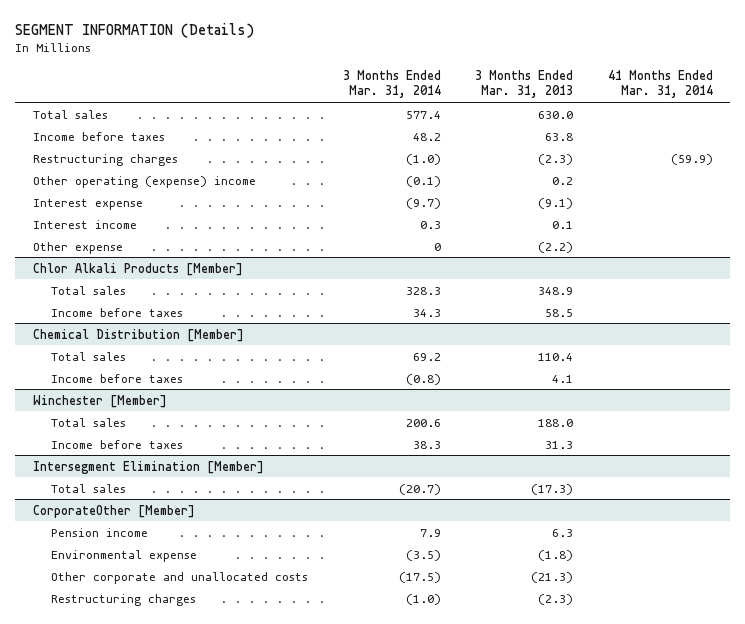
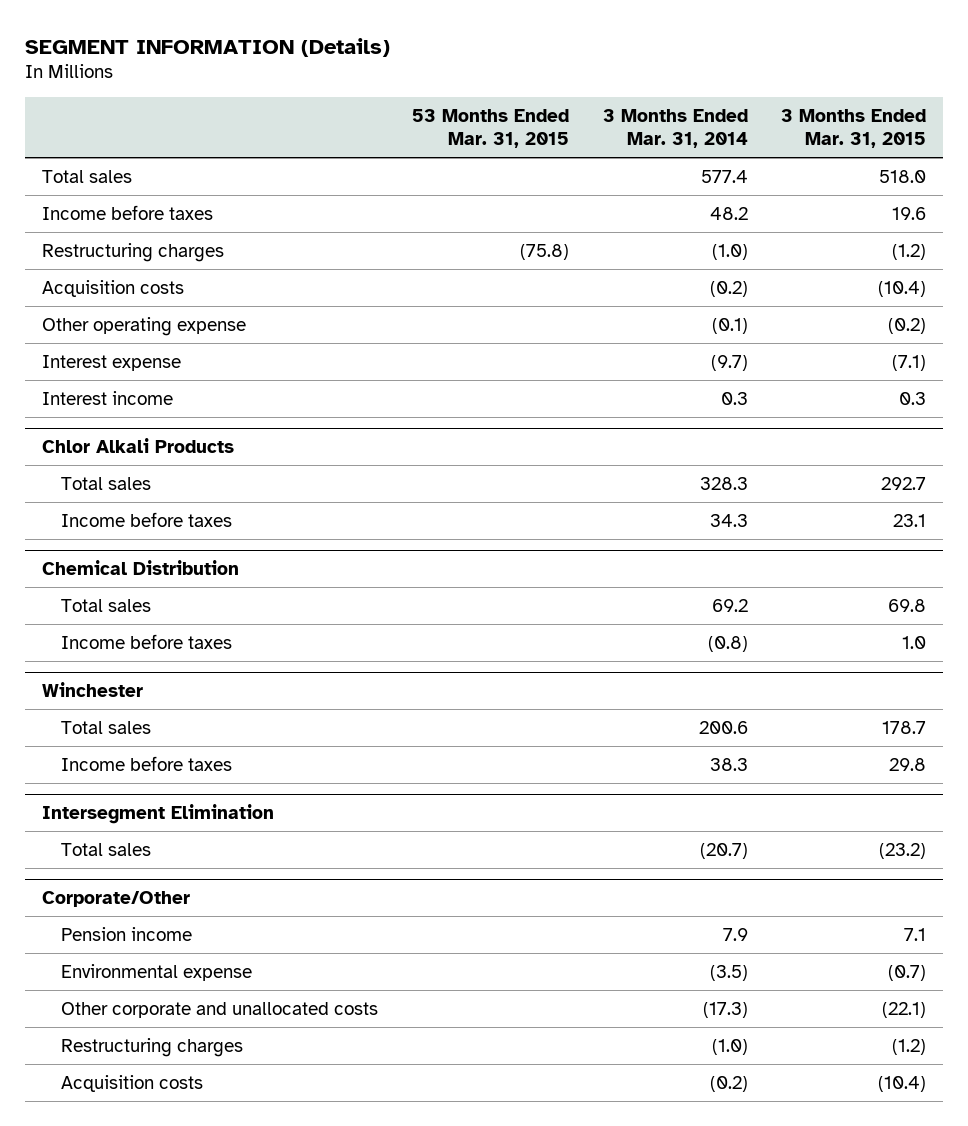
- | 3 Months Ended Mar. 31, 2014 | 3 Months Ended Mar. 31, 2013 | 41 Months Ended Mar. 31, 2014
+ | 53 Months Ended Mar. 31, 2015 | 3 Months Ended Mar. 31, 2014 | 3 Months Ended Mar. 31, 2015
- Other operating (expense) income | (0.1) | 0.2 |
+ Acquisition costs | | (0.2) | (10.4)
+ Other operating expense | | (0.1) | (0.2)
- Other expense | 0 | (2.2) |
- Chlor Alkali Products [Member]
+ Chlor Alkali Products
- Chemical Distribution [Member]
+ Chemical Distribution
- Winchester [Member]
+ Winchester
- Intersegment Elimination [Member]
+ Intersegment Elimination
- CorporateOther [Member]
+ Corporate/Other
- Other corporate and unallocated costs | (17.5) | (21.3) |
+ Other corporate and unallocated costs | | (17.3) | (22.1)
+ Acquisition costs | | (0.2) | (10.4)

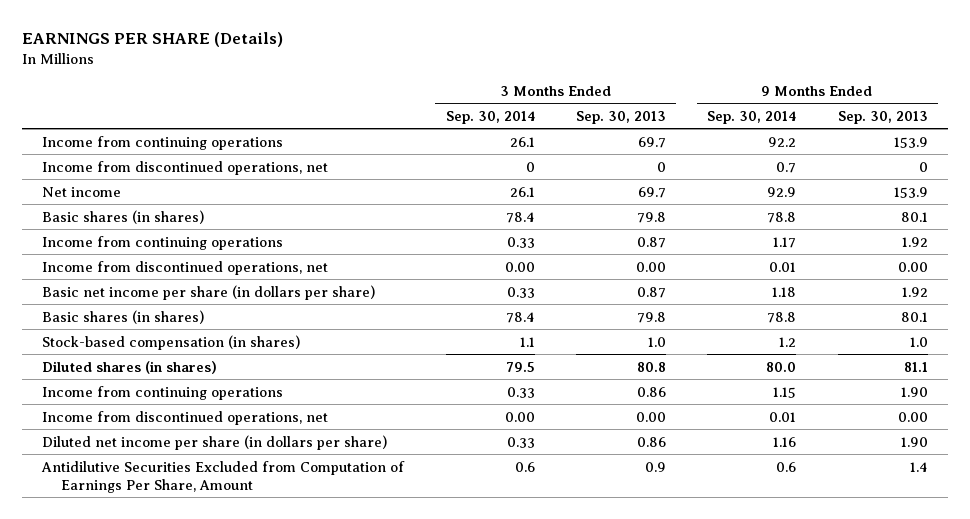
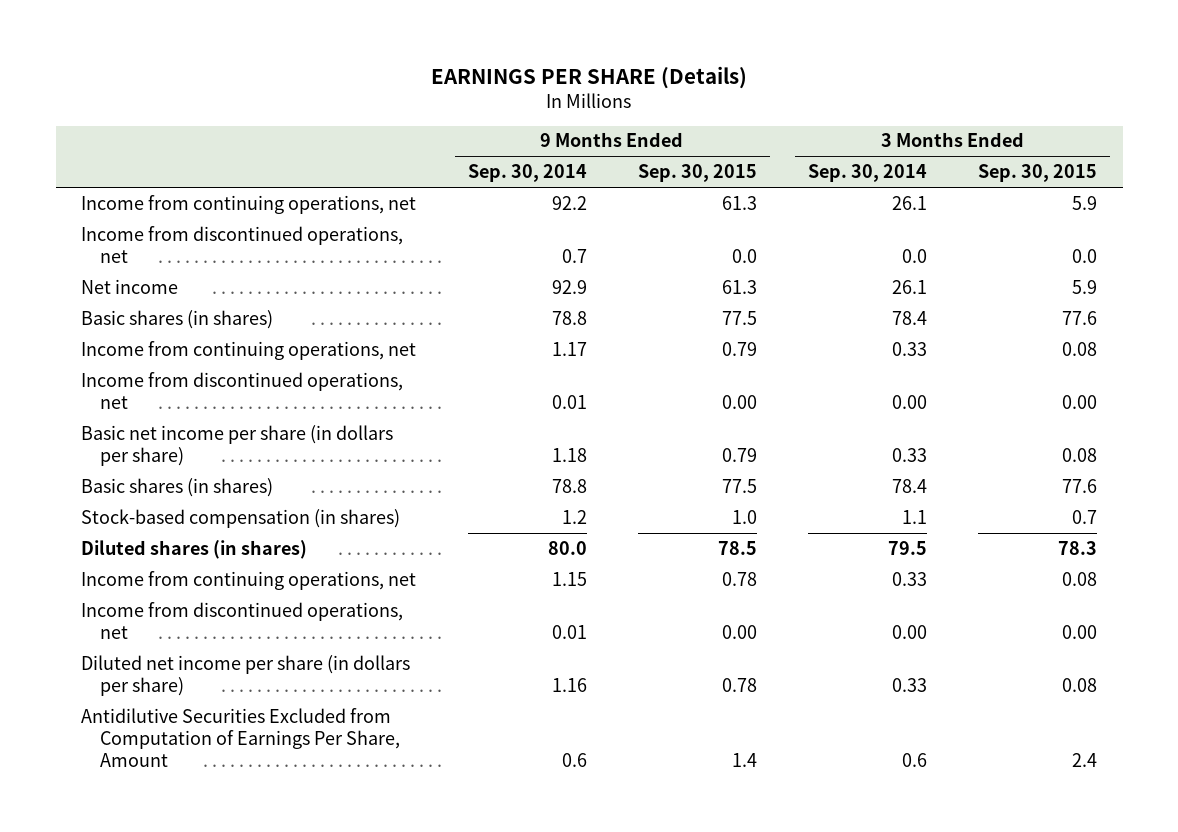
- | 3 Months Ended Sep. 30, 2014 | 3 Months Ended Sep. 30, 2013 | 9 Months Ended Sep. 30, 2014 | 9 Months Ended Sep. 30, 2013
+ | 9 Months Ended Sep. 30, 2014 | 9 Months Ended Sep. 30, 2015 | 3 Months Ended Sep. 30, 2014 | 3 Months Ended Sep. 30, 2015
- Income from continuing operations | 26.1 | 69.7 | 92.2 | 153.9
- Income from discontinued operations, net | 0 | 0 | 0.7 | 0
+ Income from continuing operations, net | 92.2 | 61.3 | 26.1 | 5.9
+ Income from discontinued operations, net | 0.7 | 0.0 | 0.0 | 0.0
- Income from continuing operations | 0.33 | 0.87 | 1.17 | 1.92
+ Income from continuing operations, net | 1.17 | 0.79 | 0.33 | 0.08
- Income from continuing operations | 0.33 | 0.86 | 1.15 | 1.90
+ Income from continuing operations, net | 1.15 | 0.78 | 0.33 | 0.08

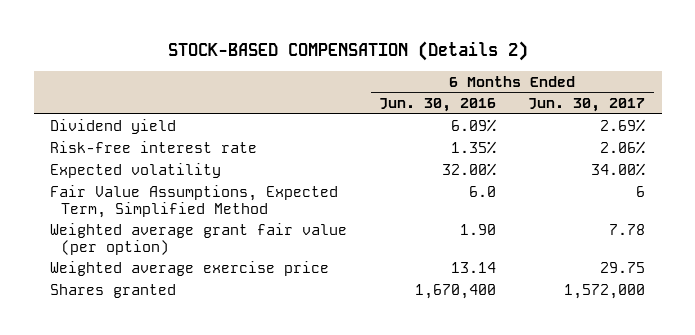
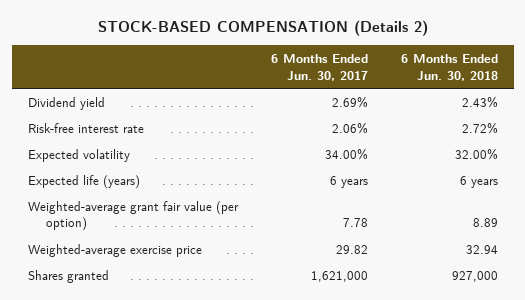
- | 6 Months Ended Jun. 30, 2016 | 6 Months Ended Jun. 30, 2017
+ | 6 Months Ended Jun. 30, 2017 | 6 Months Ended Jun. 30, 2018
- Fair Value Assumptions, Expected Term, Simplified Method | 6.0 | 6
- Weighted average grant fair value (per option) | 1.90 | 7.78
- Weighted average exercise price | 13.14 | 29.75
- Shares granted | 1,670,400 | 1,572,000
+ Expected life (years) | 6 years | 6 years
+ Weighted-average grant fair value (per option) | 7.78 | 8.89
+ Weighted-average exercise price | 29.82 | 32.94
+ Shares granted | 1,621,000 | 927,000

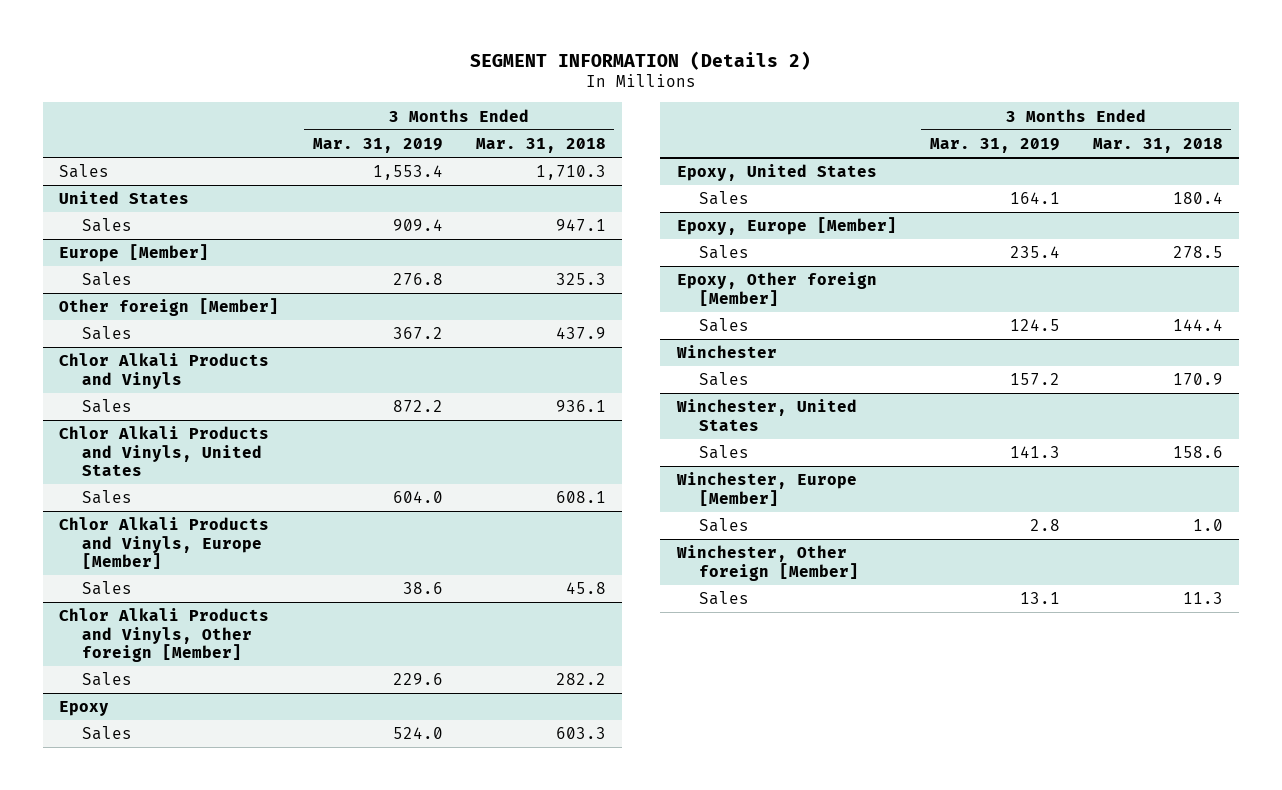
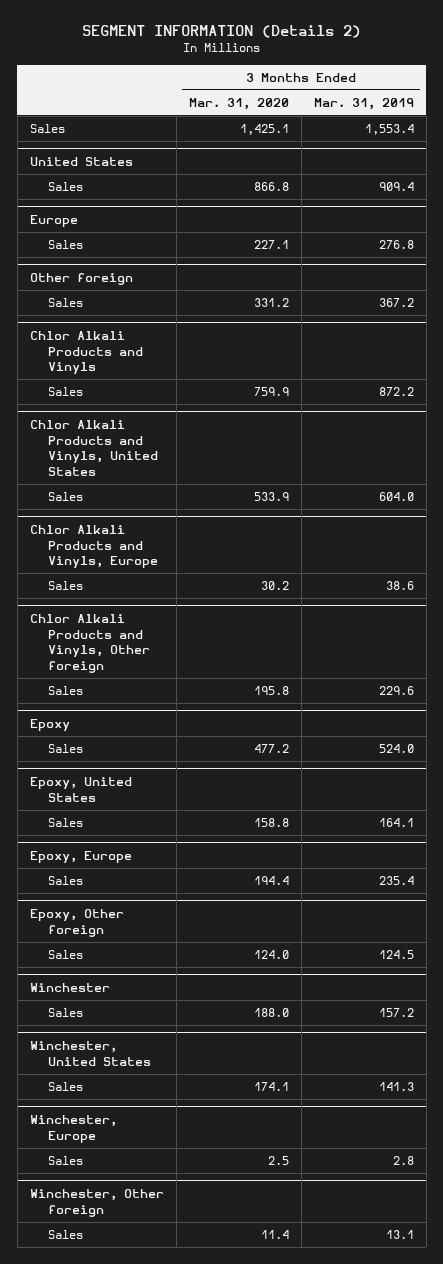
- | 3 Months Ended Mar. 31, 2019 | 3 Months Ended Mar. 31, 2018
+ | 3 Months Ended Mar. 31, 2020 | 3 Months Ended Mar. 31, 2019
- Europe [Member]
+ Europe
- Other foreign [Member]
+ Other foreign
- Chlor Alkali Products and Vinyls, Europe [Member]
+ Chlor Alkali Products and Vinyls, Europe
- Chlor Alkali Products and Vinyls, Other foreign [Member]
+ Chlor Alkali Products and Vinyls, Other foreign
- Epoxy, Europe [Member]
+ Epoxy, Europe
- Epoxy, Other foreign [Member]
+ Epoxy, Other foreign
- Winchester, Europe [Member]
+ Winchester, Europe
- Winchester, Other foreign [Member]
+ Winchester, Other foreign

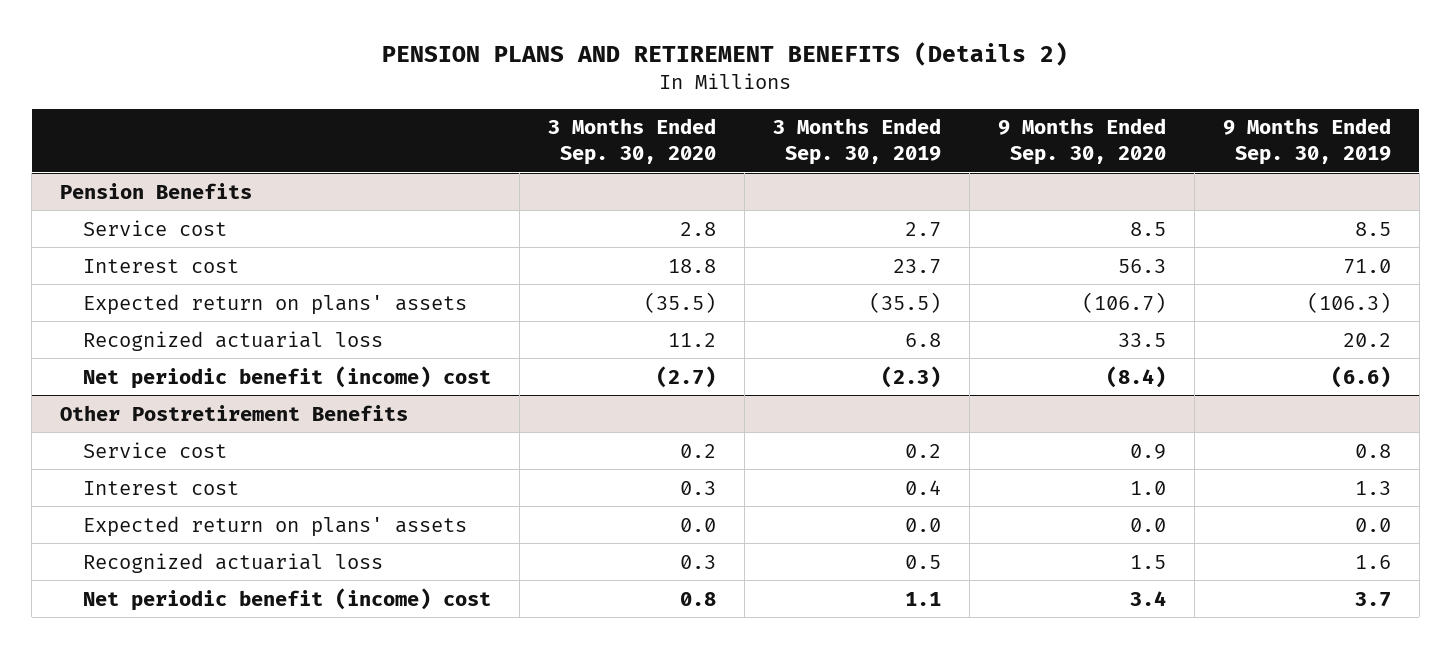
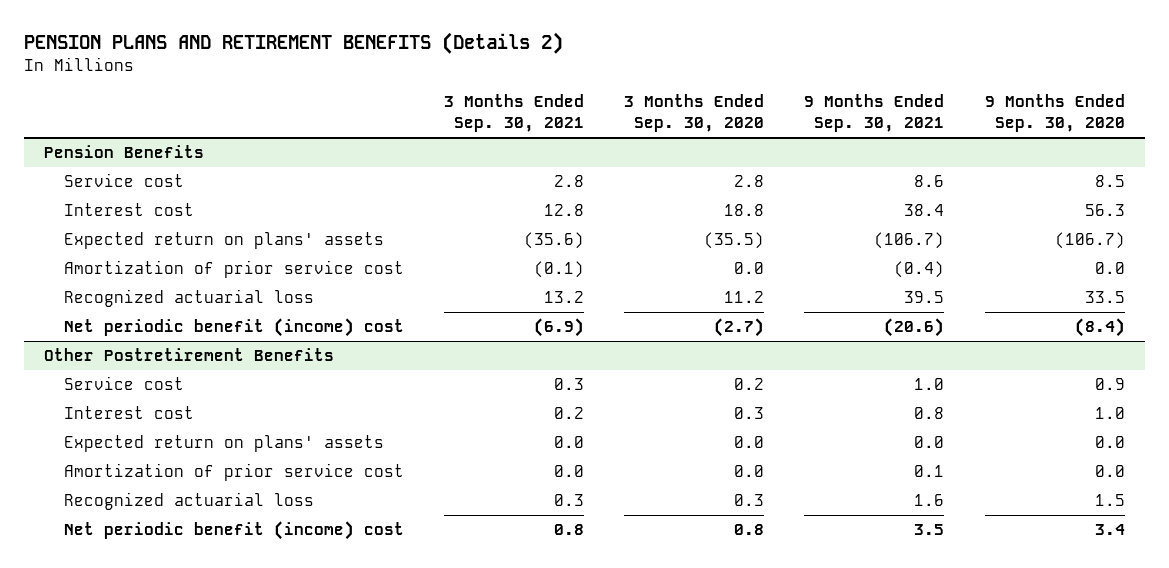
- | 3 Months Ended Sep. 30, 2020 | 3 Months Ended Sep. 30, 2019 | 9 Months Ended Sep. 30, 2020 | 9 Months Ended Sep. 30, 2019
+ | 3 Months Ended Sep. 30, 2021 | 3 Months Ended Sep. 30, 2020 | 9 Months Ended Sep. 30, 2021 | 9 Months Ended Sep. 30, 2020
@ Pension Benefits
+ Amortization of prior service cost | (0.1) | 0.0 | (0.4) | 0.0
@ Other Postretirement Benefits
+ Amortization of prior service cost | 0.0 | 0.0 | 0.1 | 0.0

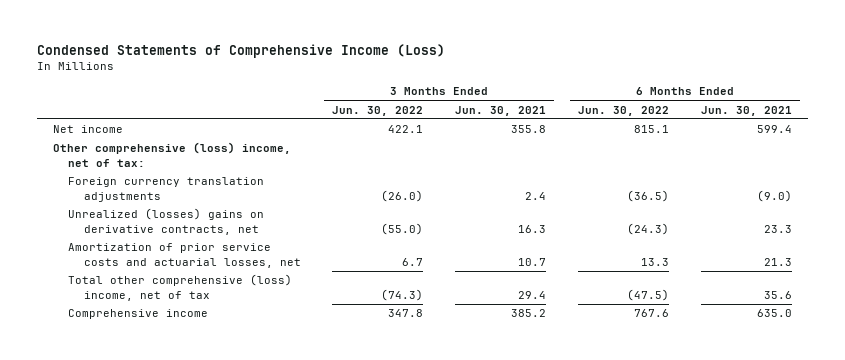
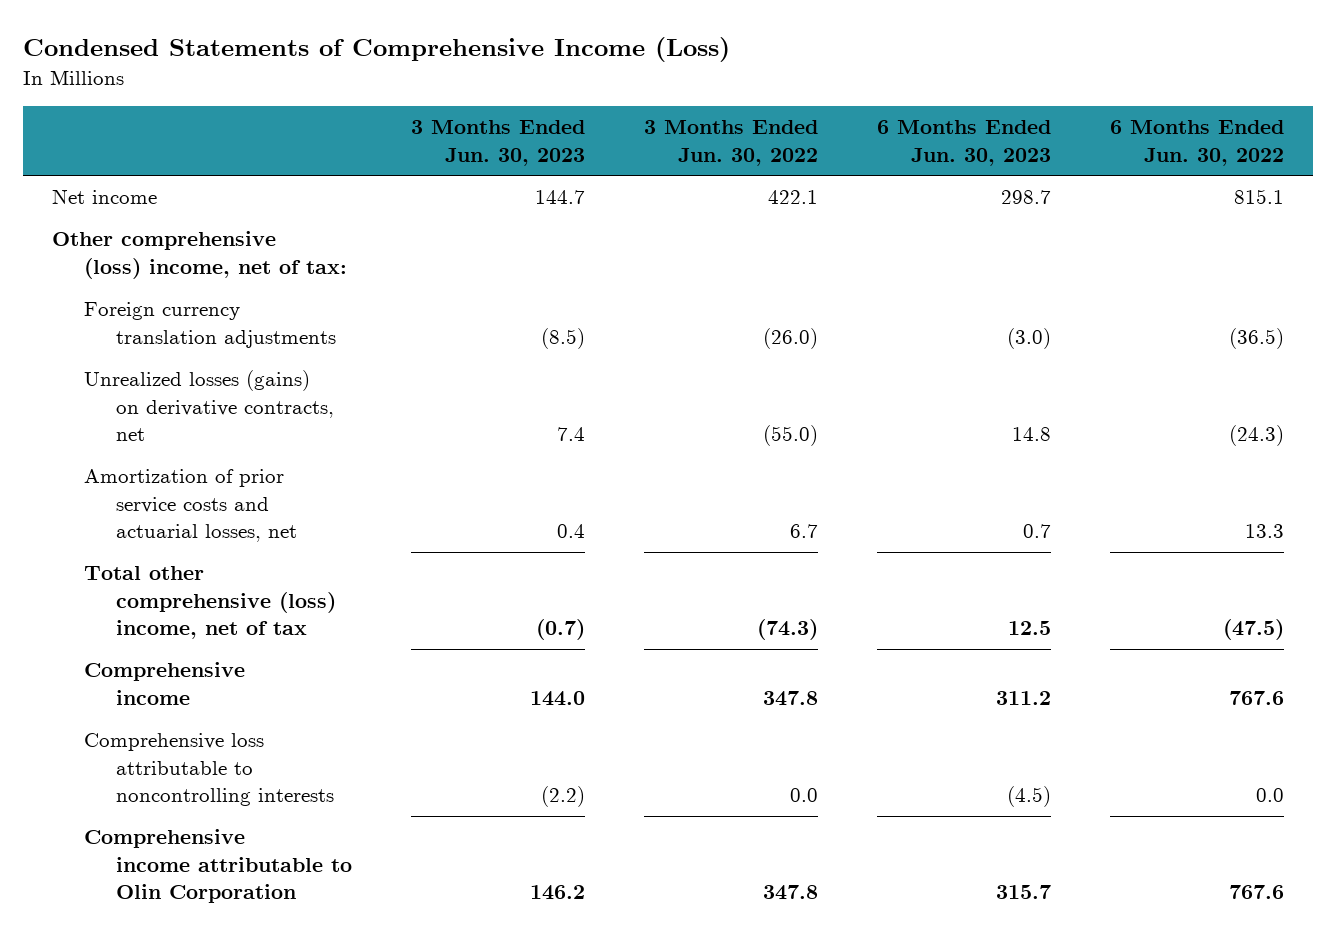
- | 3 Months Ended Jun. 30, 2022 | 3 Months Ended Jun. 30, 2021 | 6 Months Ended Jun. 30, 2022 | 6 Months Ended Jun. 30, 2021
+ | 3 Months Ended Jun. 30, 2023 | 3 Months Ended Jun. 30, 2022 | 6 Months Ended Jun. 30, 2023 | 6 Months Ended Jun. 30, 2022
- Unrealized (losses) gains on derivative contracts, net | (55.0) | 16.3 | (24.3) | 23.3
+ Unrealized losses (gains) on derivative contracts, net | 7.4 | (55.0) | 14.8 | (24.3)
+ Comprehensive loss attributable to noncontrolling interests | (2.2) | 0.0 | (4.5) | 0.0
+ Comprehensive income attributable to Olin Corporation | 146.2 | 347.8 | 315.7 | 767.6

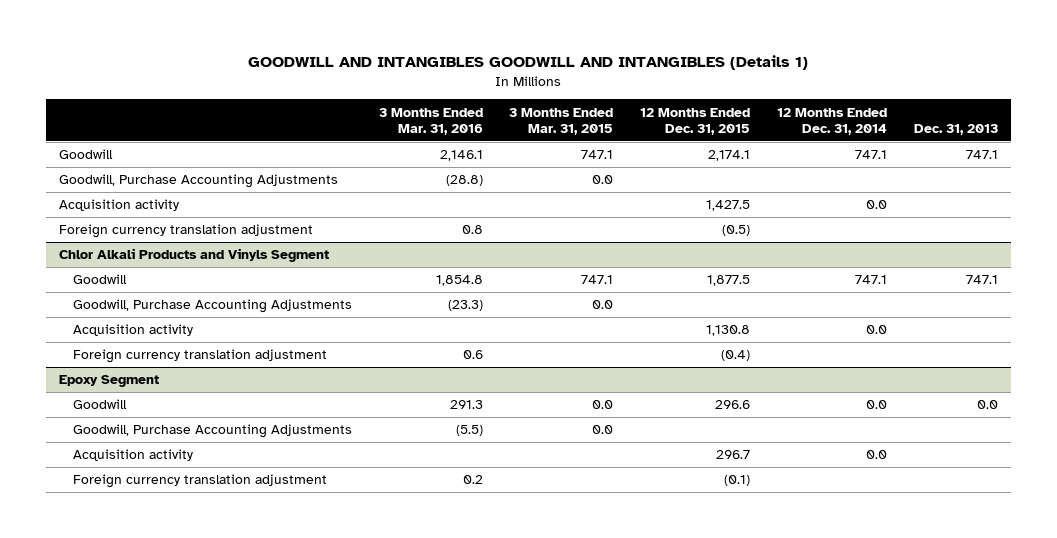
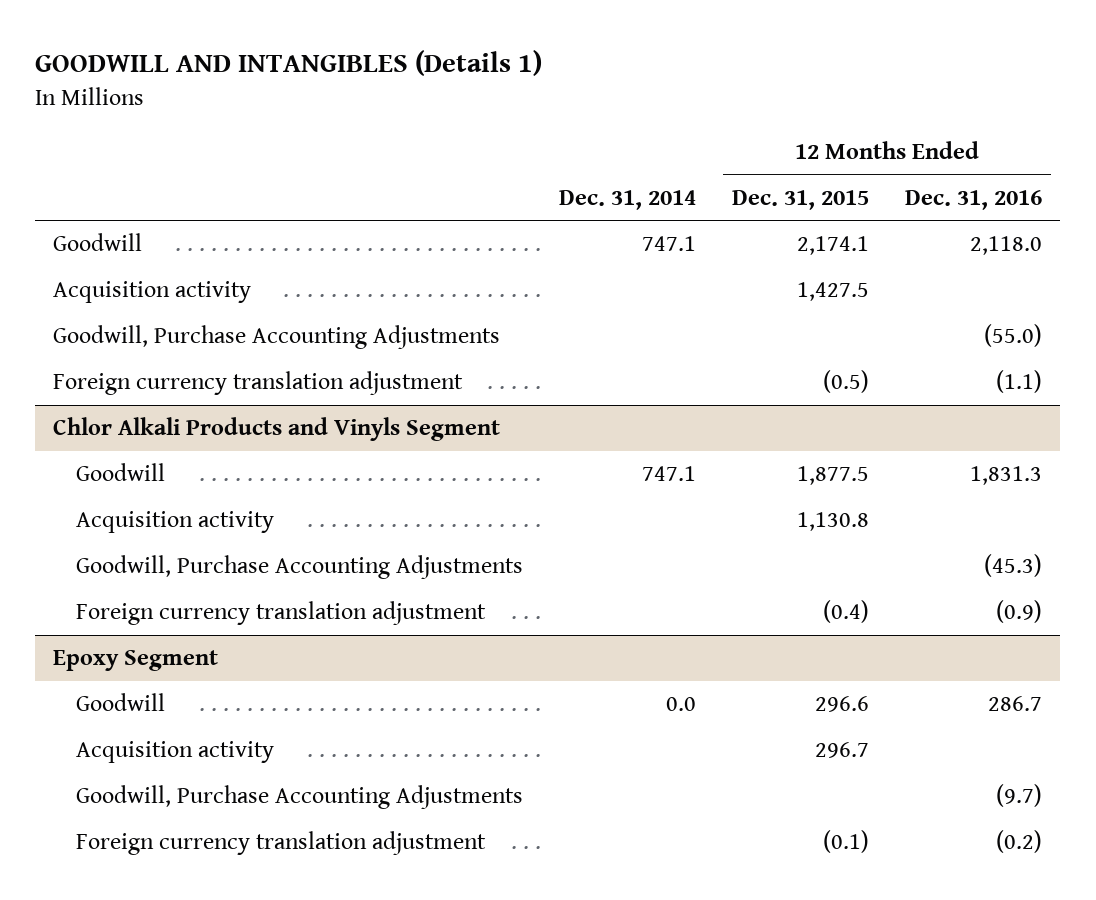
- GOODWILL AND INTANGIBLES GOODWILL AND INTANGIBLES (Details 1)
+ GOODWILL AND INTANGIBLES (Details 1)
- | 3 Months Ended Mar. 31, 2016 | 3 Months Ended Mar. 31, 2015 | 12 Months Ended Dec. 31, 2015 | 12 Months Ended Dec. 31, 2014 | Dec. 31, 2013
+ | Dec. 31, 2014 | 12 Months Ended Dec. 31, 2015 | 12 Months Ended Dec. 31, 2016
moved down: Goodwill, Purchase Accounting Adjustments | | | (55.0)
@ Chlor Alkali Products and Vinyls Segment
moved down: Goodwill, Purchase Accounting Adjustments | | | (45.3)
@ Epoxy Segment
moved down: Goodwill, Purchase Accounting Adjustments | | | (9.7)

